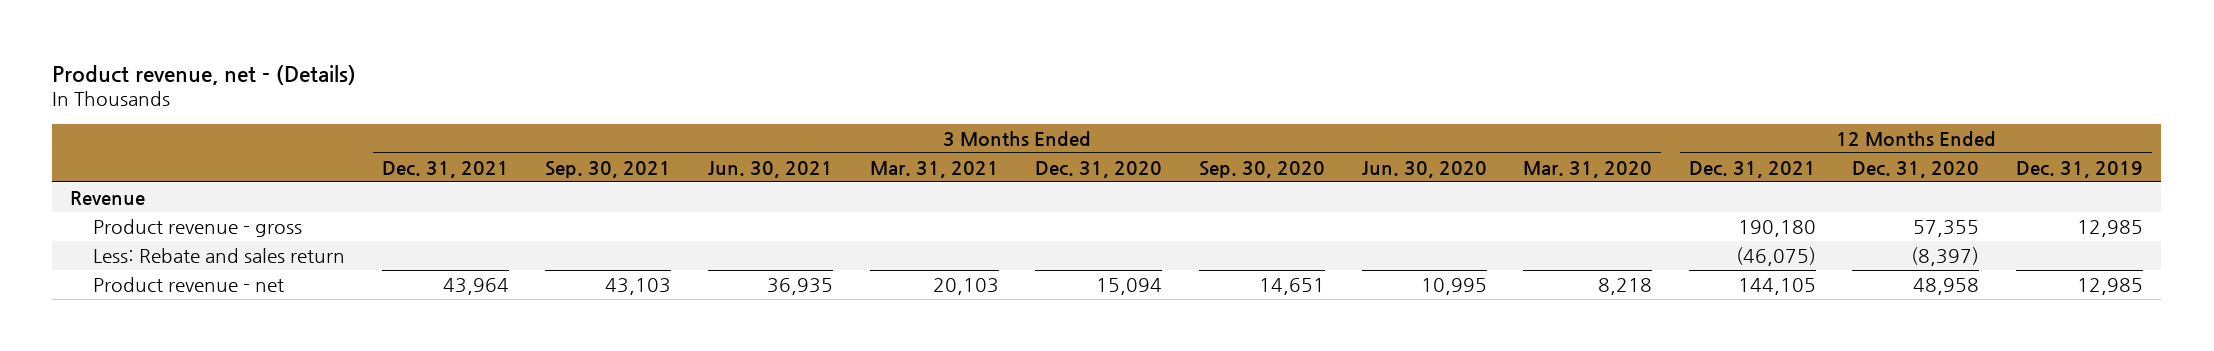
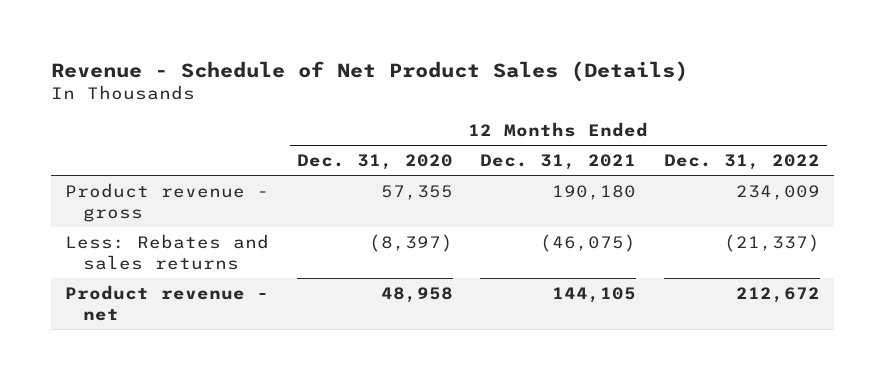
- Product revenue, net - (Details)
+ Revenue - Schedule of Net Product Sales (Details)
- | 3 Months Ended Dec. 31, 2021 | 3 Months Ended Sep. 30, 2021 | 3 Months Ended Jun. 30, 2021 | 3 Months Ended Mar. 31, 2021 | 3 Months Ended Dec. 31, 2020 | 3 Months Ended Sep. 30, 2020 | 3 Months Ended Jun. 30, 2020 | 3 Months Ended Mar. 31, 2020 | 12 Months Ended Dec. 31, 2021 | 12 Months Ended Dec. 31, 2020 | 12 Months Ended Dec. 31, 2019
+ | 12 Months Ended Dec. 31, 2020 | 12 Months Ended Dec. 31, 2021 | 12 Months Ended Dec. 31, 2022
- Revenue
- Less: Rebate and sales return | | | | | | | | | (46,075) | (8,397) |
+ Less: Rebates and sales returns | (8,397) | (46,075) | (21,337)

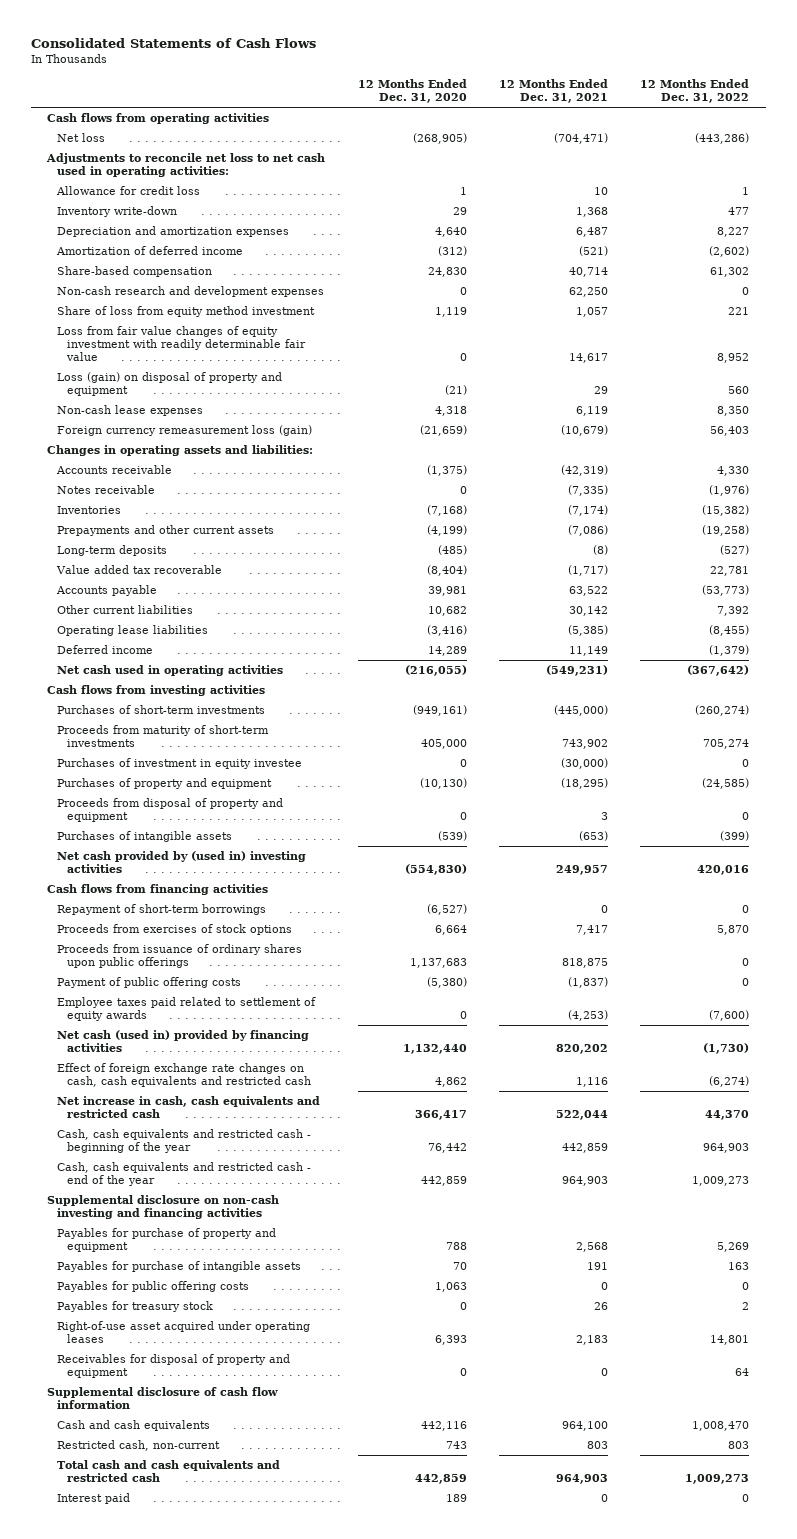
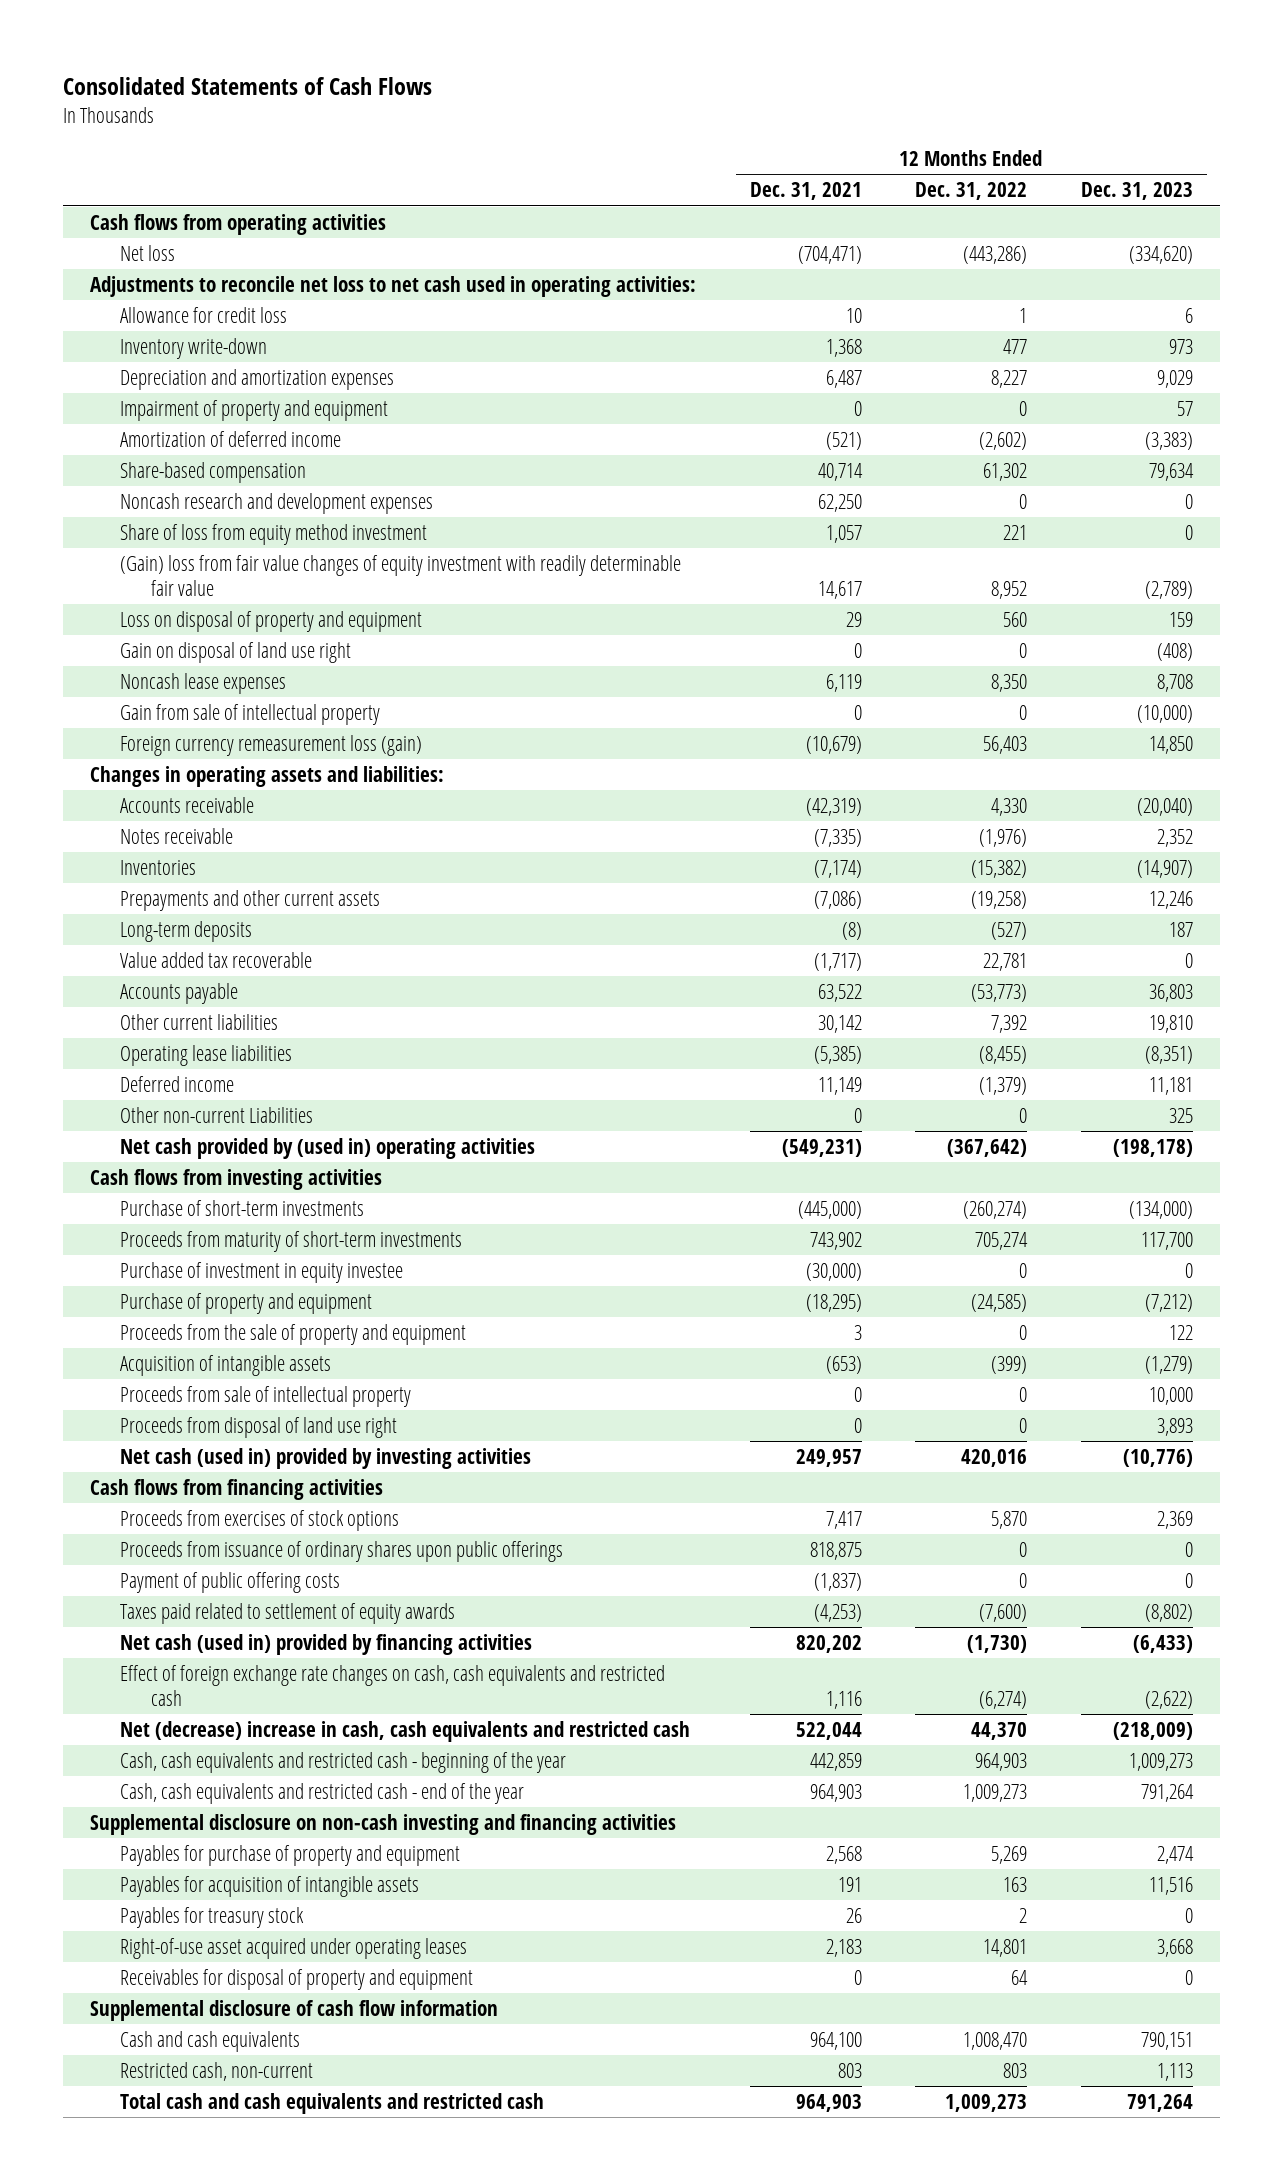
- | 12 Months Ended Dec. 31, 2020 | 12 Months Ended Dec. 31, 2021 | 12 Months Ended Dec. 31, 2022
+ | 12 Months Ended Dec. 31, 2021 | 12 Months Ended Dec. 31, 2022 | 12 Months Ended Dec. 31, 2023
+ Impairment of property and equipment | 0 | 0 | 57
- Non-cash research and development expenses | 0 | 62,250 | 0
+ Noncash research and development expenses | 62,250 | 0 | 0
- Loss from fair value changes of equity investment with readily determinable fair value | 0 | 14,617 | 8,952
- Loss (gain) on disposal of property and equipment | (21) | 29 | 560
- Non-cash lease expenses | 4,318 | 6,119 | 8,350
+ (Gain) loss from fair value changes of equity investment with readily determinable fair value | 14,617 | 8,952 | (2,789)
+ Loss on disposal of property and equipment | 29 | 560 | 159
+ Gain on disposal of land use right | 0 | 0 | (408)
+ Noncash lease expenses | 6,119 | 8,350 | 8,708
+ Gain from sale of intellectual property | 0 | 0 | (10,000)
- Net cash used in operating activities | (216,055) | (549,231) | (367,642)
+ Other non-current Liabilities | 0 | 0 | 325
+ Net cash provided by (used in) operating activities | (549,231) | (367,642) | (198,178)
- Purchases of short-term investments | (949,161) | (445,000) | (260,274)
+ Purchase of short-term investments | (445,000) | (260,274) | (134,000)
- Purchases of investment in equity investee | 0 | (30,000) | 0
- Purchases of property and equipment | (10,130) | (18,295) | (24,585)
- Proceeds from disposal of property and equipment | 0 | 3 | 0
- Purchases of intangible assets | (539) | (653) | (399)
- Net cash provided by (used in) investing activities | (554,830) | 249,957 | 420,016
+ Purchase of investment in equity investee | (30,000) | 0 | 0
+ Purchase of property and equipment | (18,295) | (24,585) | (7,212)
+ Proceeds from the sale of property and equipment | 3 | 0 | 122
+ Acquisition of intangible assets | (653) | (399) | (1,279)
+ Proceeds from sale of intellectual property | 0 | 0 | 10,000
+ Proceeds from disposal of land use right | 0 | 0 | 3,893
+ Net cash (used in) provided by investing activities | 249,957 | 420,016 | (10,776)
- Repayment of short-term borrowings | (6,527) | 0 | 0
- Employee taxes paid related to settlement of equity awards | 0 | (4,253) | (7,600)
+ Taxes paid related to settlement of equity awards | (4,253) | (7,600) | (8,802)
- Net increase in cash, cash equivalents and restricted cash | 366,417 | 522,044 | 44,370
+ Net (decrease) increase in cash, cash equivalents and restricted cash | 522,044 | 44,370 | (218,009)
- Payables for purchase of intangible assets | 70 | 191 | 163
- Payables for public offering costs | 1,063 | 0 | 0
+ Payables for acquisition of intangible assets | 191 | 163 | 11,516
- Interest paid | 189 | 0 | 0

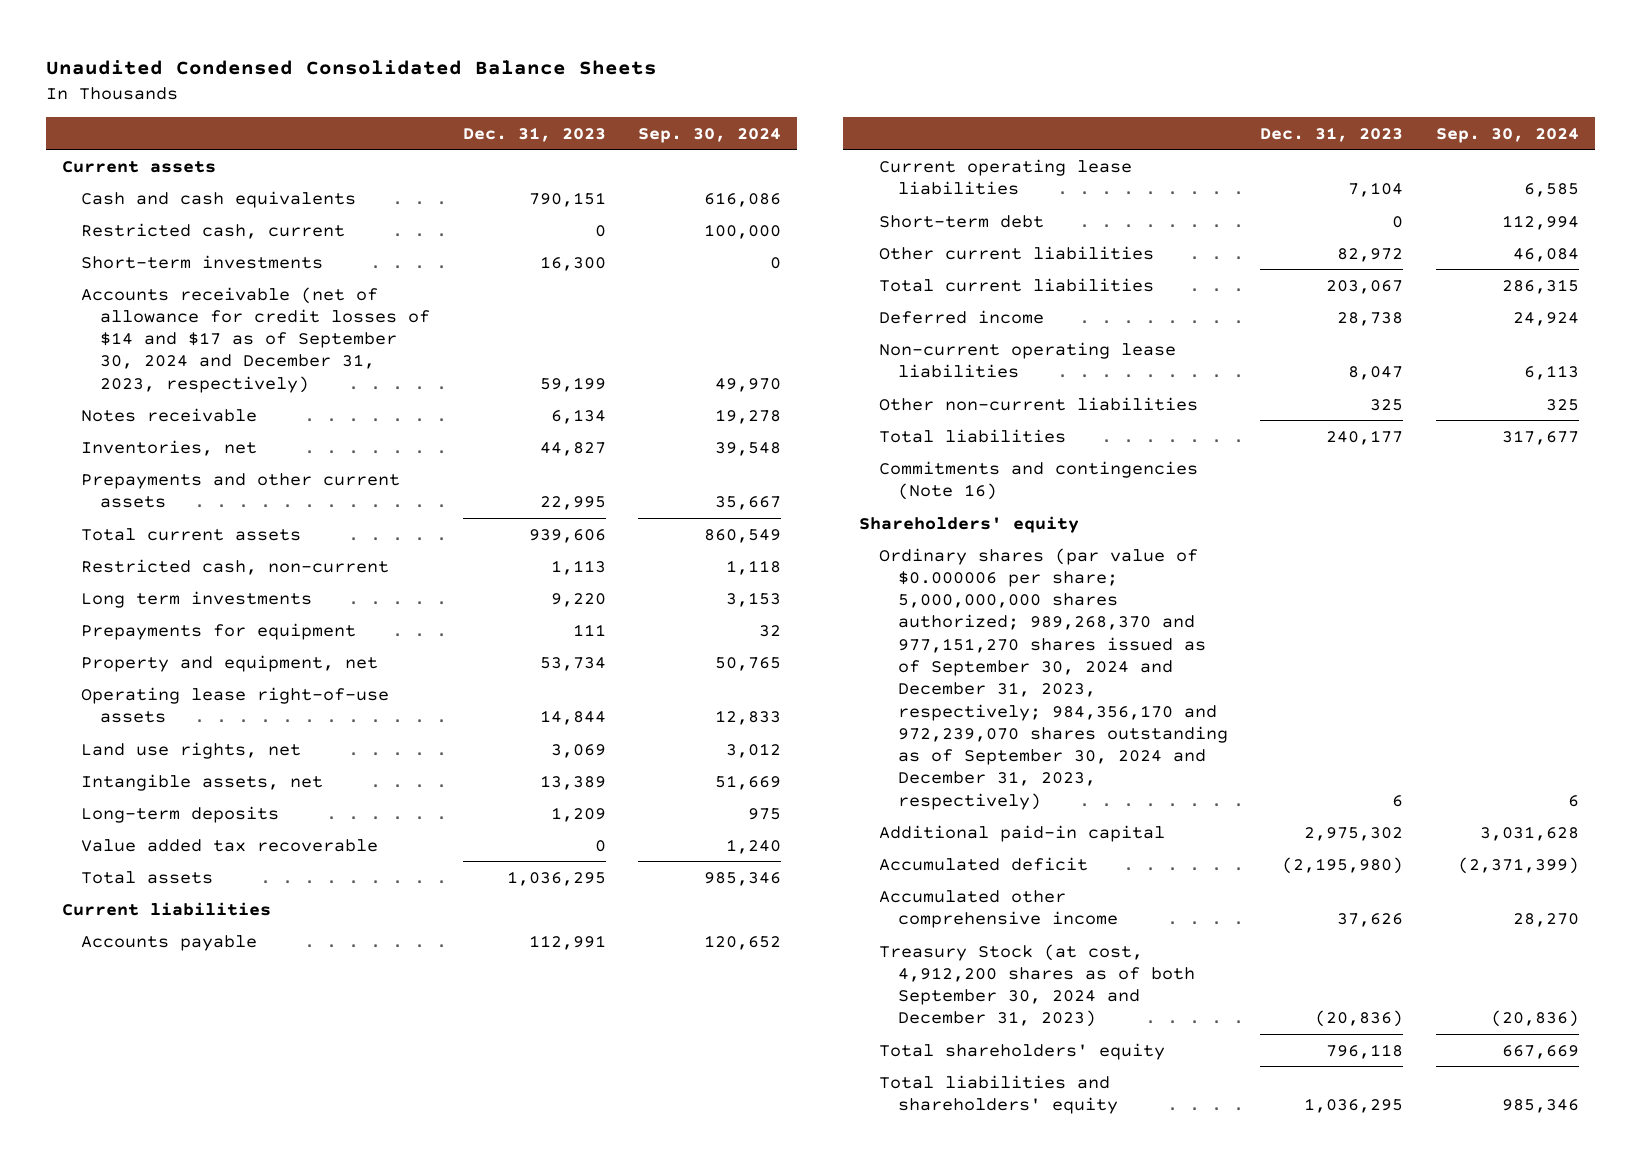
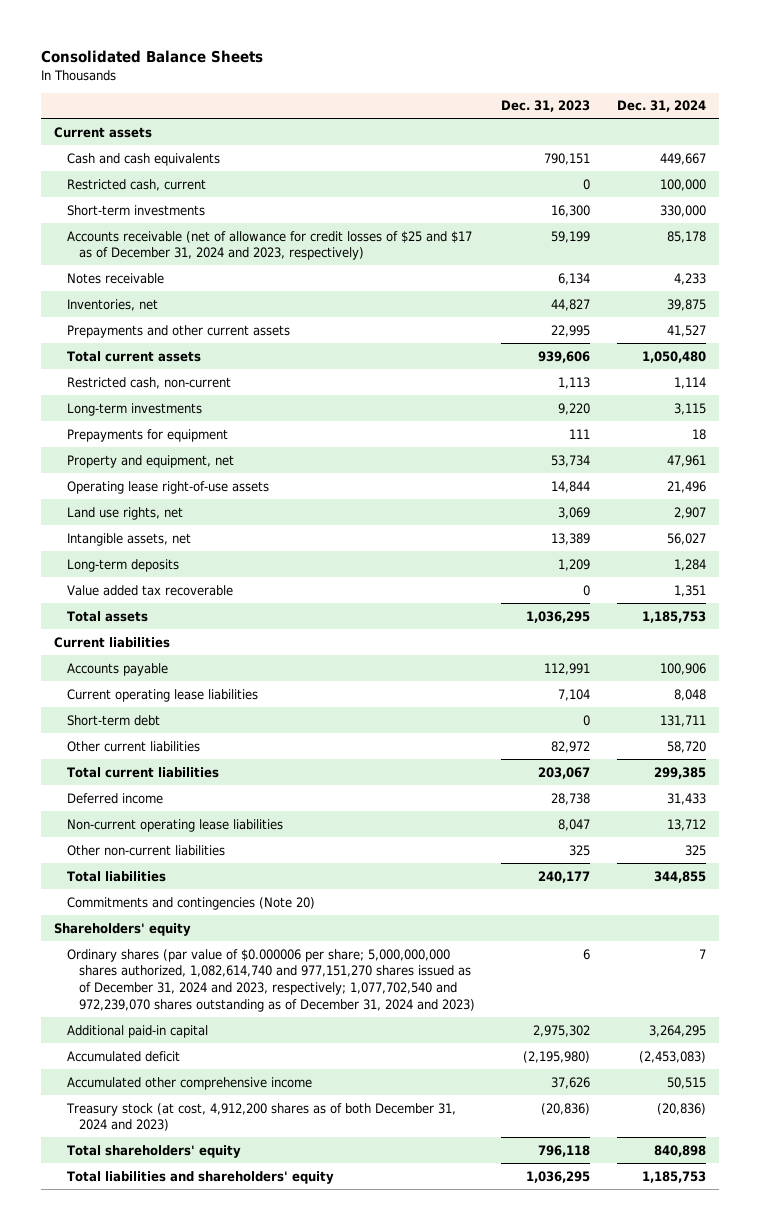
- Unaudited Condensed Consolidated Balance Sheets
+ Consolidated Balance Sheets
- | Dec. 31, 2023 | Sep. 30, 2024
+ | Dec. 31, 2023 | Dec. 31, 2024
- Accounts receivable (net of allowance for credit losses of $14 and $17 as of September 30, 2024 and December 31, 2023, respectively) | 59,199 | 49,970
+ Accounts receivable (net of allowance for credit losses of $25 and $17 as of December 31, 2024 and 2023, respectively) | 59,199 | 85,178
- Long term investments | 9,220 | 3,153
+ Long-term investments | 9,220 | 3,115
- Commitments and contingencies (Note 16)
+ Commitments and contingencies (Note 20)
- Ordinary shares (par value of $0.000006 per share; 5,000,000,000 shares authorized; 989,268,370 and 977,151,270 shares issued as of September 30, 2024 and December 31, 2023, respectively; 984,356,170 and 972,239,070 shares outstanding as of September 30, 2024 and December 31, 2023, respectively) | 6 | 6
+ Ordinary shares (par value of $0.000006 per share; 5,000,000,000 shares authorized, 1,082,614,740 and 977,151,270 shares issued as of December 31, 2024 and 2023, respectively; 1,077,702,540 and 972,239,070 shares outstanding as of December 31, 2024 and 2023) | 6 | 7
- Treasury Stock (at cost, 4,912,200 shares as of both September 30, 2024 and December 31, 2023) | (20,836) | (20,836)
+ Treasury stock (at cost, 4,912,200 shares as of both December 31, 2024 and 2023) | (20,836) | (20,836)

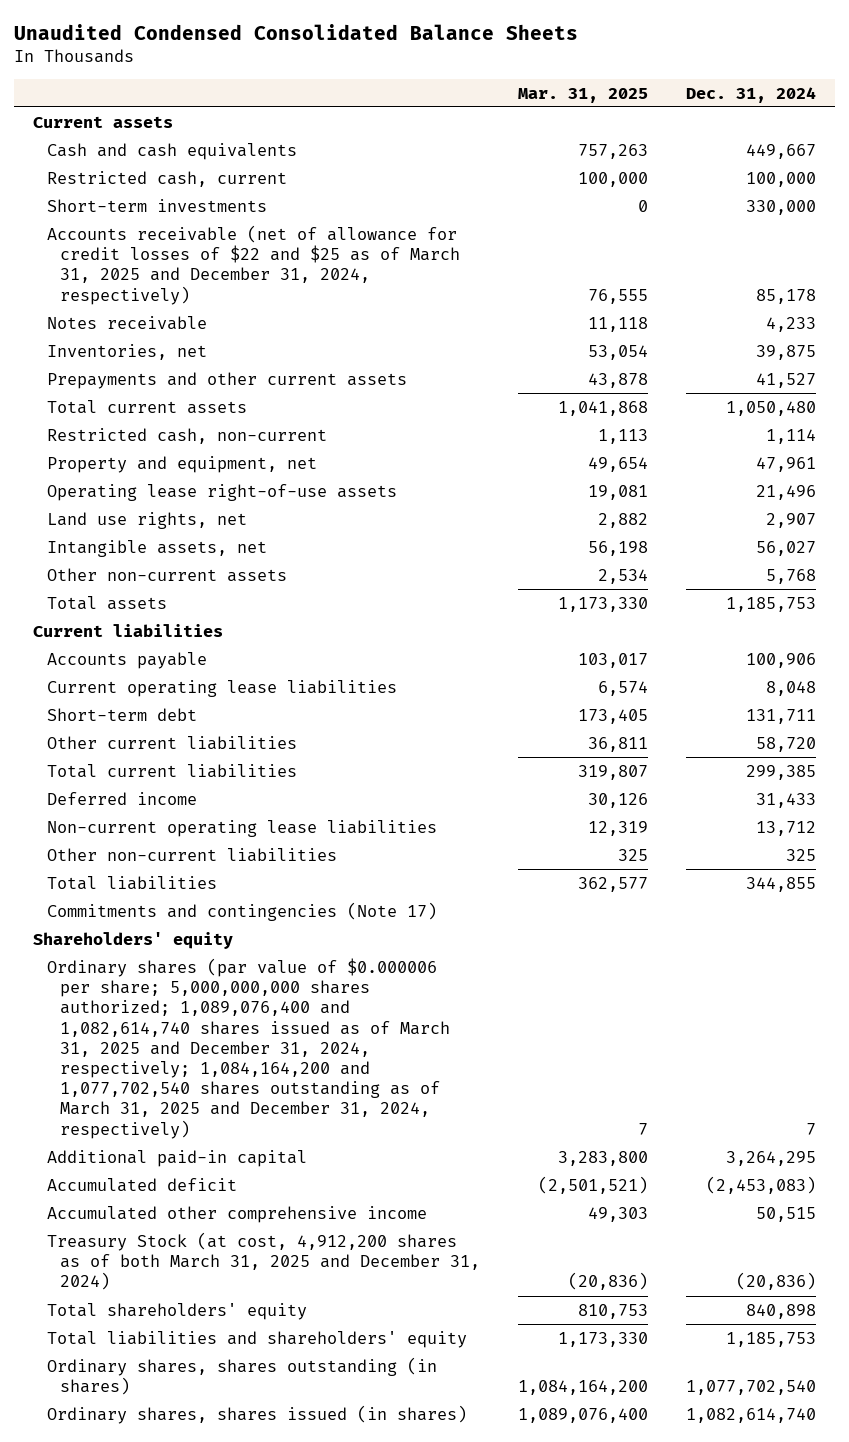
- Consolidated Balance Sheets
+ Unaudited Condensed Consolidated Balance Sheets
- | Dec. 31, 2023 | Dec. 31, 2024
+ | Mar. 31, 2025 | Dec. 31, 2024
- Accounts receivable (net of allowance for credit losses of $25 and $17 as of December 31, 2024 and 2023, respectively) | 59,199 | 85,178
+ Accounts receivable (net of allowance for credit losses of $22 and $25 as of March 31, 2025 and December 31, 2024, respectively) | 76,555 | 85,178
- Long-term investments | 9,220 | 3,115
- Prepayments for equipment | 111 | 18
- Long-term deposits | 1,209 | 1,284
- Value added tax recoverable | 0 | 1,351
+ Other non-current assets | 2,534 | 5,768
- Commitments and contingencies (Note 20)
+ Commitments and contingencies (Note 17)
- Ordinary shares (par value of $0.000006 per share; 5,000,000,000 shares authorized, 1,082,614,740 and 977,151,270 shares issued as of December 31, 2024 and 2023, respectively; 1,077,702,540 and 972,239,070 shares outstanding as of December 31, 2024 and 2023) | 6 | 7
+ Ordinary shares (par value of $0.000006 per share; 5,000,000,000 shares authorized; 1,089,076,400 and 1,082,614,740 shares issued as of March 31, 2025 and December 31, 2024, respectively; 1,084,164,200 and 1,077,702,540 shares outstanding as of March 31, 2025 and December 31, 2024, respectively) | 7 | 7
- Treasury stock (at cost, 4,912,200 shares as of both December 31, 2024 and 2023) | (20,836) | (20,836)
+ Treasury Stock (at cost, 4,912,200 shares as of both March 31, 2025 and December 31, 2024) | (20,836) | (20,836)
+ Ordinary shares, shares outstanding (in shares) | 1,084,164,200 | 1,077,702,540
+ Ordinary shares, shares issued (in shares) | 1,089,076,400 | 1,082,614,740

